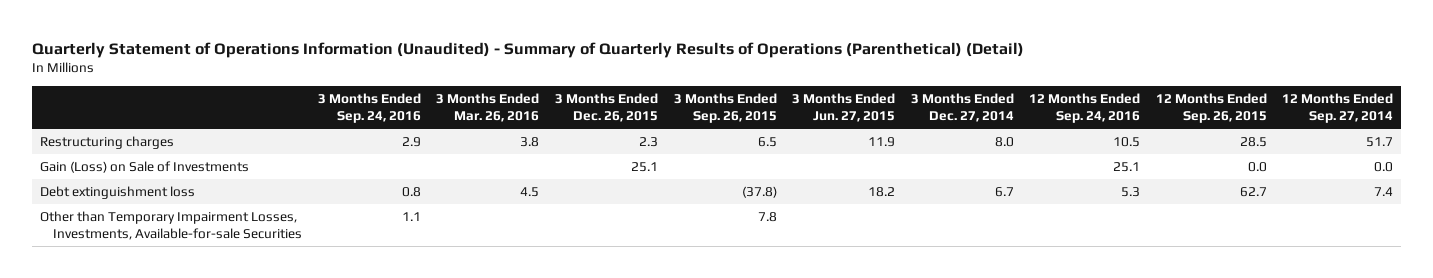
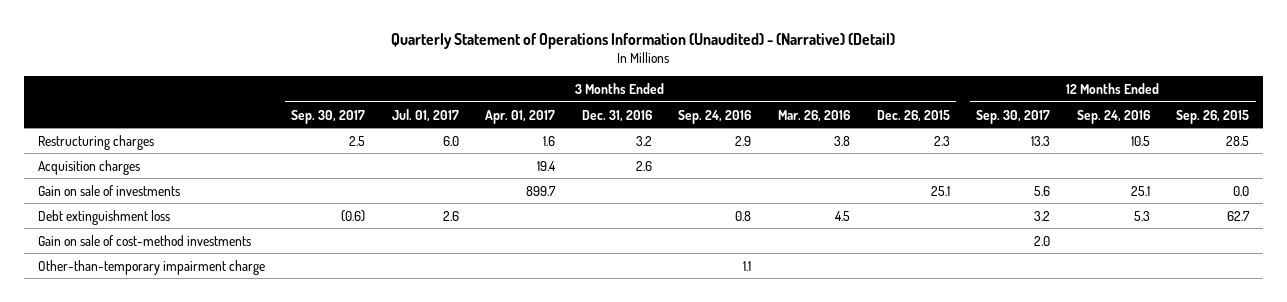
- Quarterly Statement of Operations Information (Unaudited) - Summary of Quarterly Results of Operations (Parenthetical) (Detail)
+ Quarterly Statement of Operations Information (Unaudited) - (Narrative) (Detail)
- | 3 Months Ended Sep. 24, 2016 | 3 Months Ended Mar. 26, 2016 | 3 Months Ended Dec. 26, 2015 | 3 Months Ended Sep. 26, 2015 | 3 Months Ended Jun. 27, 2015 | 3 Months Ended Dec. 27, 2014 | 12 Months Ended Sep. 24, 2016 | 12 Months Ended Sep. 26, 2015 | 12 Months Ended Sep. 27, 2014
+ | 3 Months Ended Sep. 30, 2017 | 3 Months Ended Jul. 01, 2017 | 3 Months Ended Apr. 01, 2017 | 3 Months Ended Dec. 31, 2016 | 3 Months Ended Sep. 24, 2016 | 3 Months Ended Mar. 26, 2016 | 3 Months Ended Dec. 26, 2015 | 12 Months Ended Sep. 30, 2017 | 12 Months Ended Sep. 24, 2016 | 12 Months Ended Sep. 26, 2015
- Gain (Loss) on Sale of Investments | | | 25.1 | | | | 25.1 | 0.0 | 0.0
+ Acquisition charges | | | 19.4 | 2.6 | | | | | |
+ Gain on sale of investments | | | 899.7 | | | | 25.1 | 5.6 | 25.1 | 0.0
- Other than Temporary Impairment Losses, Investments, Available-for-sale Securities | 1.1 | | | 7.8 | | | | |
+ Gain on sale of cost-method investments | | | | | | | | 2.0 | |
+ Other-than-temporary impairment charge | | | | | 1.1 | | | | |

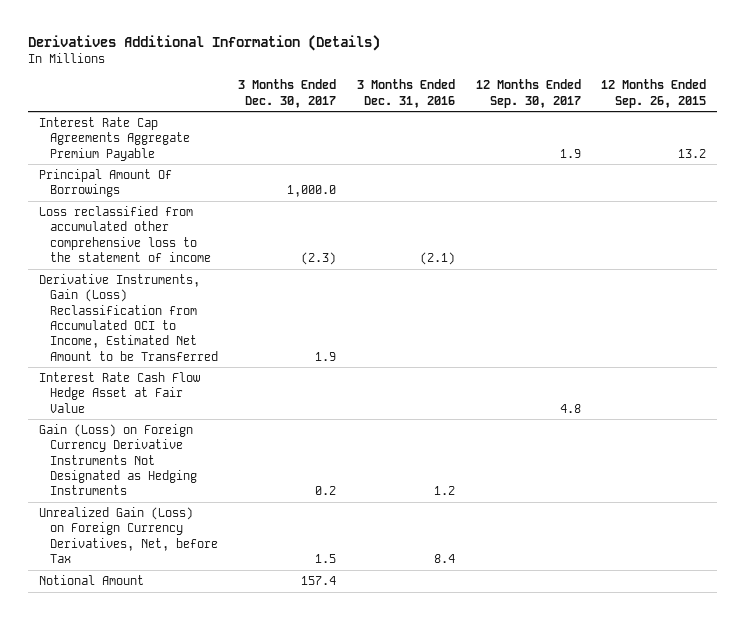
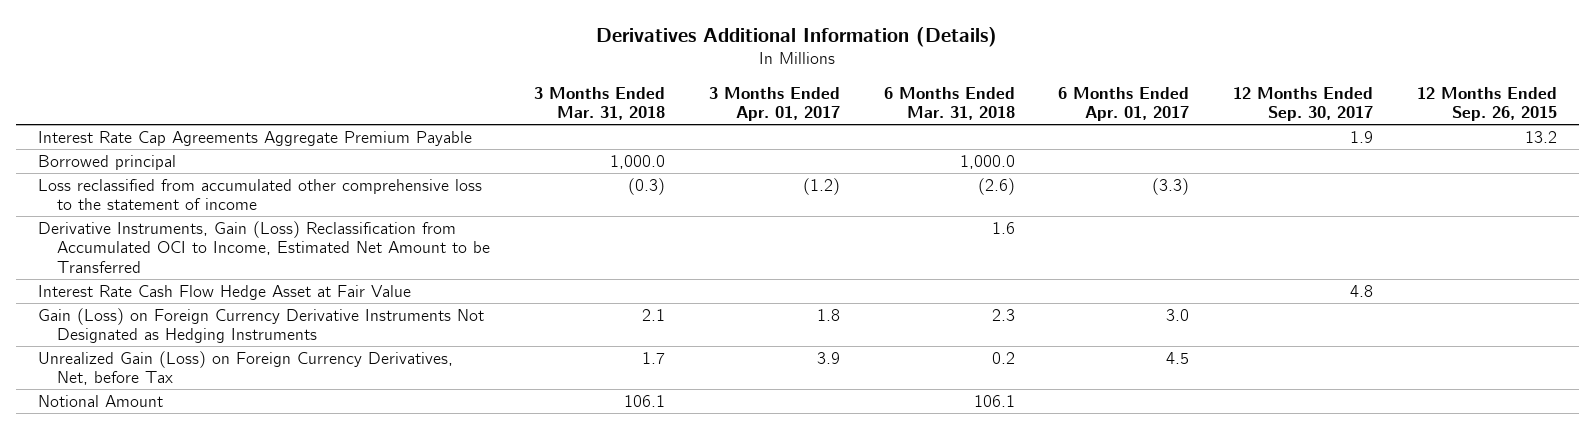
- | 3 Months Ended Dec. 30, 2017 | 3 Months Ended Dec. 31, 2016 | 12 Months Ended Sep. 30, 2017 | 12 Months Ended Sep. 26, 2015
+ | 3 Months Ended Mar. 31, 2018 | 3 Months Ended Apr. 01, 2017 | 6 Months Ended Mar. 31, 2018 | 6 Months Ended Apr. 01, 2017 | 12 Months Ended Sep. 30, 2017 | 12 Months Ended Sep. 26, 2015
- Principal Amount Of Borrowings | 1,000.0 | | |
+ Borrowed principal | 1,000.0 | | 1,000.0 | | |

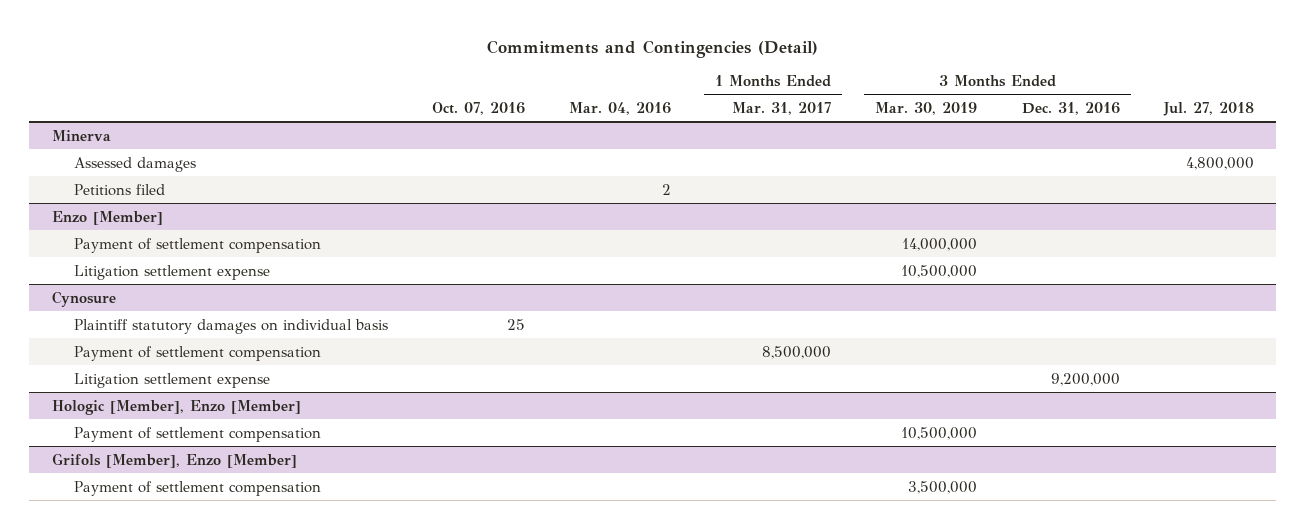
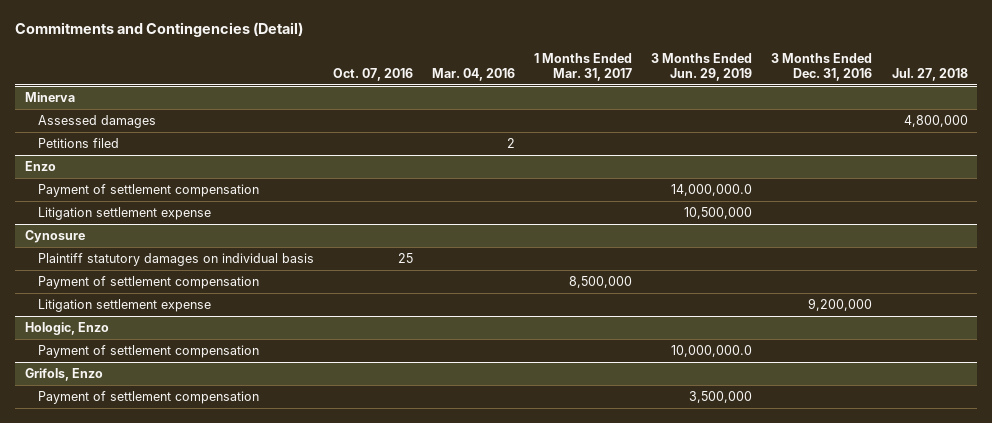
- | Oct. 07, 2016 | Mar. 04, 2016 | 1 Months Ended Mar. 31, 2017 | 3 Months Ended Mar. 30, 2019 | 3 Months Ended Dec. 31, 2016 | Jul. 27, 2018
+ | Oct. 07, 2016 | Mar. 04, 2016 | 1 Months Ended Mar. 31, 2017 | 3 Months Ended Jun. 29, 2019 | 3 Months Ended Dec. 31, 2016 | Jul. 27, 2018
- Enzo [Member]
+ Enzo
- Hologic [Member], Enzo [Member]
+ Hologic, Enzo
- Grifols [Member], Enzo [Member]
+ Grifols, Enzo

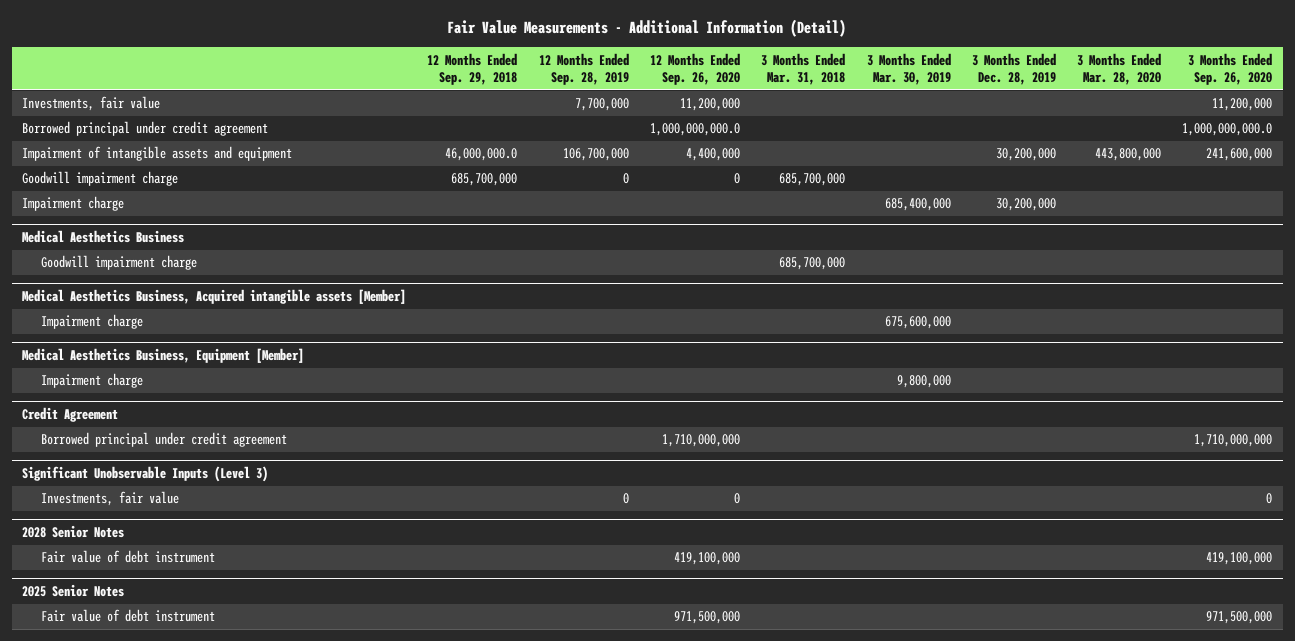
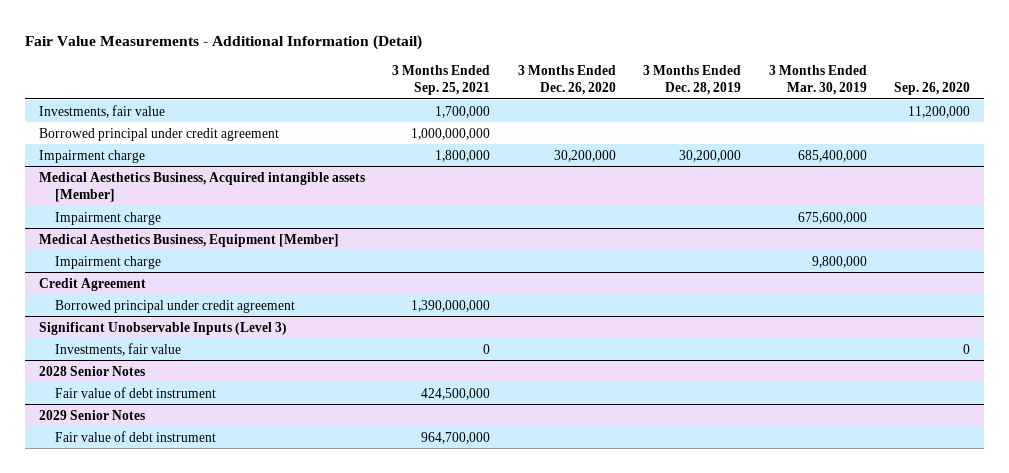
- | 12 Months Ended Sep. 29, 2018 | 12 Months Ended Sep. 28, 2019 | 12 Months Ended Sep. 26, 2020 | 3 Months Ended Mar. 31, 2018 | 3 Months Ended Mar. 30, 2019 | 3 Months Ended Dec. 28, 2019 | 3 Months Ended Mar. 28, 2020 | 3 Months Ended Sep. 26, 2020
+ | 3 Months Ended Sep. 25, 2021 | 3 Months Ended Dec. 26, 2020 | 3 Months Ended Dec. 28, 2019 | 3 Months Ended Mar. 30, 2019 | Sep. 26, 2020
- Impairment of intangible assets and equipment | 46,000,000.0 | 106,700,000 | 4,400,000 | | | 30,200,000 | 443,800,000 | 241,600,000
- Goodwill impairment charge | 685,700,000 | 0 | 0 | 685,700,000 | | | |
- Medical Aesthetics Business
- Goodwill impairment charge | | | | 685,700,000 | | | |
- 2025 Senior Notes
- Fair value of debt instrument | | | 971,500,000 | | | | | 971,500,000
+ 2029 Senior Notes
+ Fair value of debt instrument | 964,700,000 | | | |

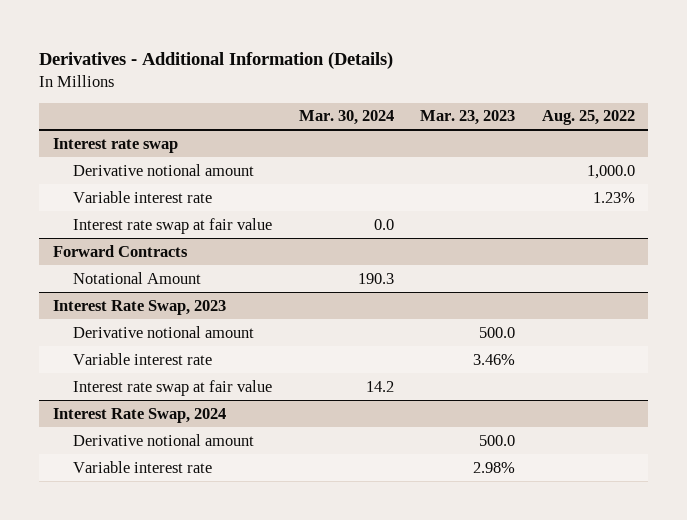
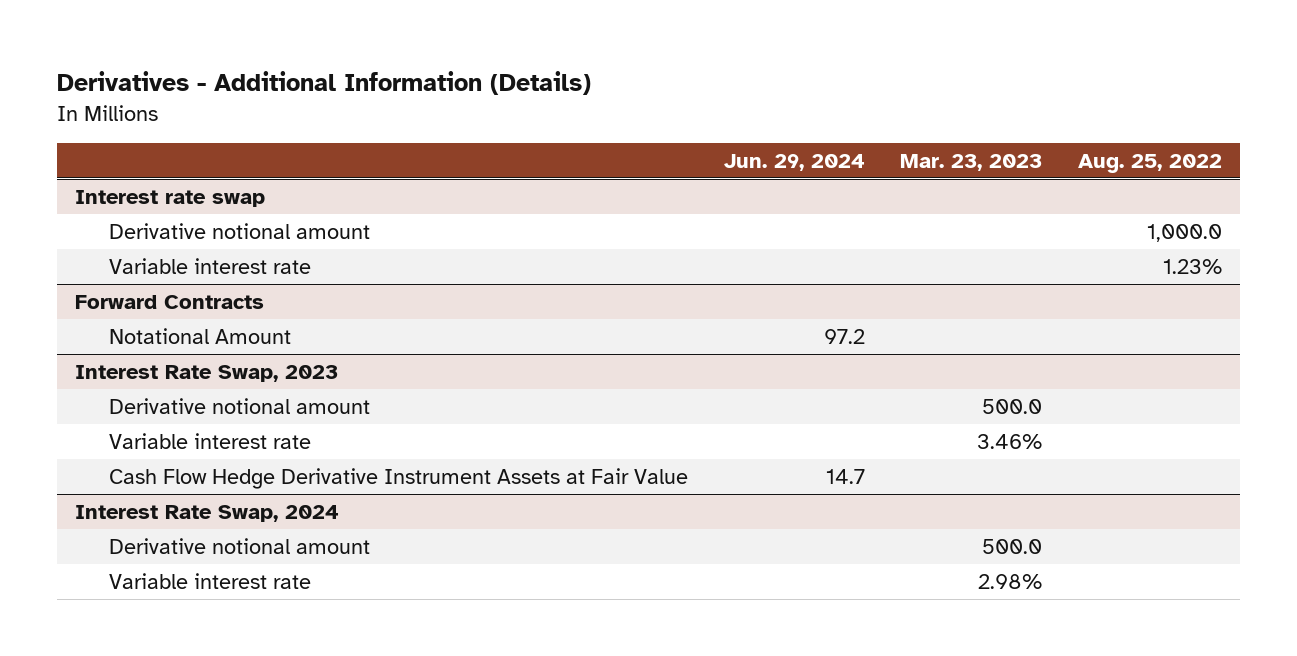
- | Mar. 30, 2024 | Mar. 23, 2023 | Aug. 25, 2022
+ | Jun. 29, 2024 | Mar. 23, 2023 | Aug. 25, 2022
@ Interest rate swap
- Interest rate swap at fair value | 0.0 | |
@ Interest Rate Swap, 2023
- Interest rate swap at fair value | 14.2 | |
+ Cash Flow Hedge Derivative Instrument Assets at Fair Value | 14.7 | |

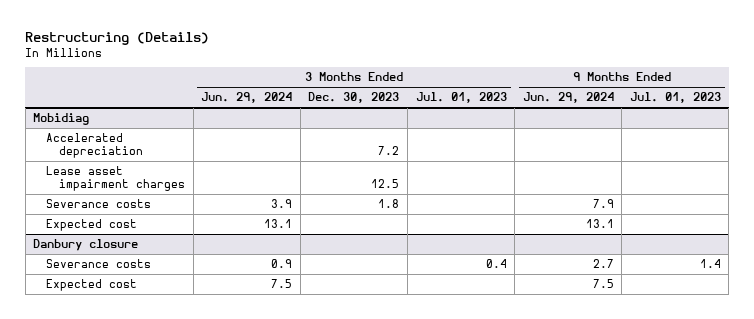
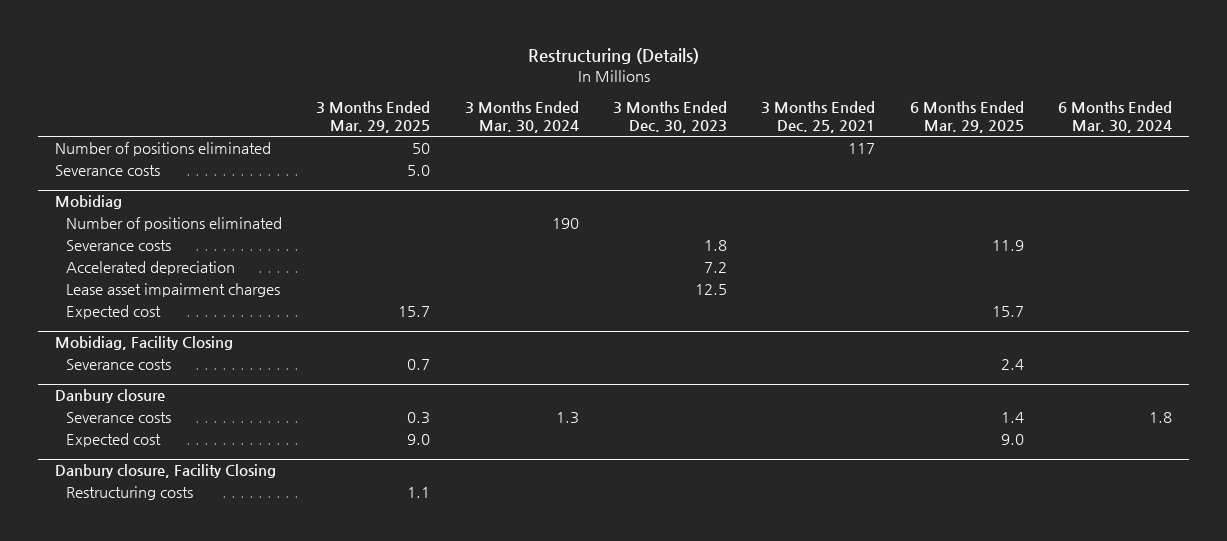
- | 3 Months Ended Jun. 29, 2024 | 3 Months Ended Dec. 30, 2023 | 3 Months Ended Jul. 01, 2023 | 9 Months Ended Jun. 29, 2024 | 9 Months Ended Jul. 01, 2023
+ | 3 Months Ended Mar. 29, 2025 | 3 Months Ended Mar. 30, 2024 | 3 Months Ended Dec. 30, 2023 | 3 Months Ended Dec. 25, 2021 | 6 Months Ended Mar. 29, 2025 | 6 Months Ended Mar. 30, 2024
+ Number of positions eliminated | 50 | | | 117 | |
+ Severance costs | 5.0 | | | | |
@ Mobidiag
+ Number of positions eliminated | | 190 | | | |
moved up: Severance costs | | | 1.8 | | 11.9 |
+ Mobidiag, Facility Closing
+ Severance costs | 0.7 | | | | 2.4 |
+ Danbury closure, Facility Closing
+ Restructuring costs | 1.1 | | | | |

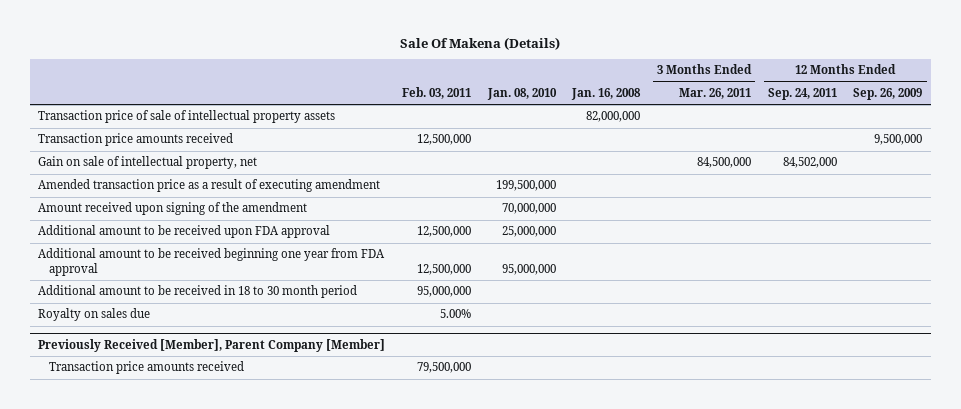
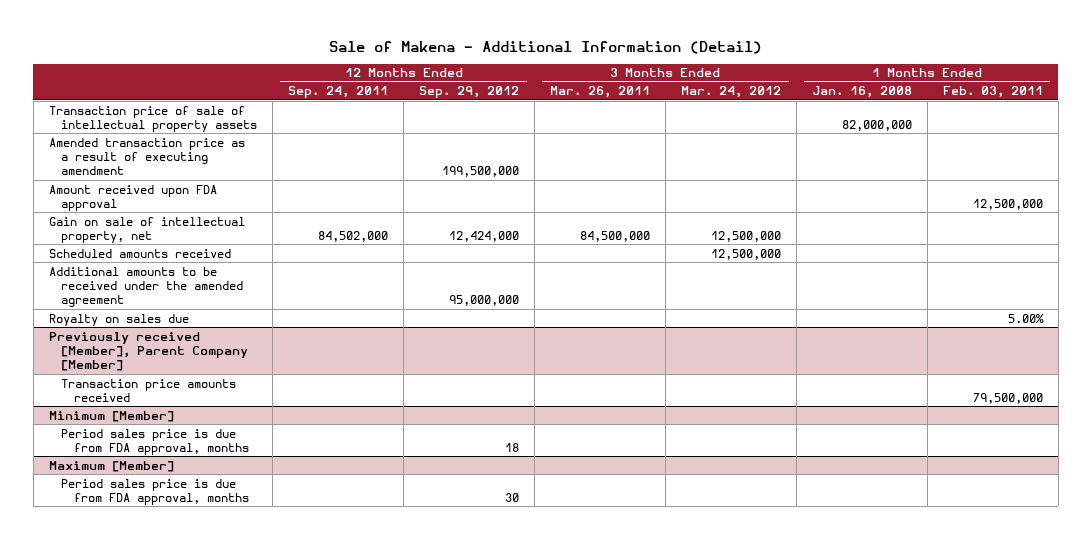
- Sale Of Makena (Details)
+ Sale of Makena - Additional Information (Detail)
- | Feb. 03, 2011 | Jan. 08, 2010 | Jan. 16, 2008 | 3 Months Ended Mar. 26, 2011 | 12 Months Ended Sep. 24, 2011 | 12 Months Ended Sep. 26, 2009
+ | 12 Months Ended Sep. 24, 2011 | 12 Months Ended Sep. 29, 2012 | 3 Months Ended Mar. 26, 2011 | 3 Months Ended Mar. 24, 2012 | 1 Months Ended Jan. 16, 2008 | 1 Months Ended Feb. 03, 2011
- Transaction price amounts received | 12,500,000 | | | | | 9,500,000
- Amount received upon signing of the amendment | | 70,000,000 | | | |
- Additional amount to be received upon FDA approval | 12,500,000 | 25,000,000 | | | |
- Additional amount to be received beginning one year from FDA approval | 12,500,000 | 95,000,000 | | | |
- Additional amount to be received in 18 to 30 month period | 95,000,000 | | | | |
+ Amount received upon FDA approval | | | | | | 12,500,000
moved down: Gain on sale of intellectual property, net | 84,502,000 | 12,424,000 | 84,500,000 | 12,500,000 | |
+ Scheduled amounts received | | | | 12,500,000 | |
+ Additional amounts to be received under the amended agreement | | 95,000,000 | | | |
- Previously Received [Member], Parent Company [Member]
+ Previously received [Member], Parent Company [Member]
+ Minimum [Member]
+ Period sales price is due from FDA approval, months | | 18 | | | |
+ Maximum [Member]
+ Period sales price is due from FDA approval, months | | 30 | | | |

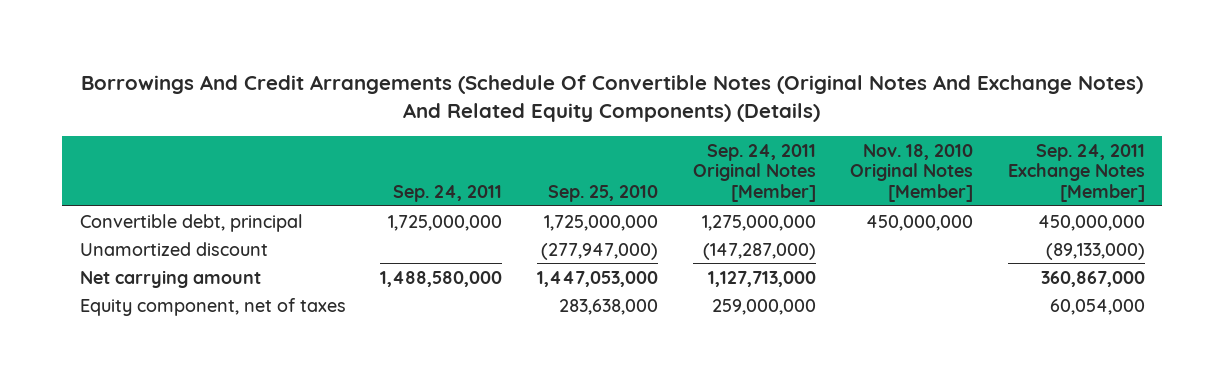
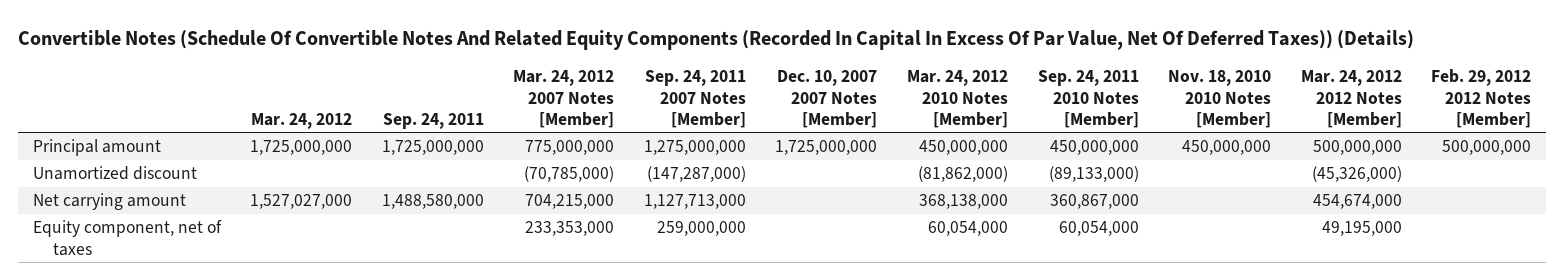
- Borrowings And Credit Arrangements (Schedule Of Convertible Notes (Original Notes And Exchange Notes) And Related Equity Components) (Details)
+ Convertible Notes (Schedule Of Convertible Notes And Related Equity Components (Recorded In Capital In Excess Of Par Value, Net Of Deferred Taxes)) (Details)
- | Sep. 24, 2011 | Sep. 25, 2010 | Sep. 24, 2011 Original Notes [Member] | Nov. 18, 2010 Original Notes [Member] | Sep. 24, 2011 Exchange Notes [Member]
+ | Mar. 24, 2012 | Sep. 24, 2011 | Mar. 24, 2012 2007 Notes [Member] | Sep. 24, 2011 2007 Notes [Member] | Dec. 10, 2007 2007 Notes [Member] | Mar. 24, 2012 2010 Notes [Member] | Sep. 24, 2011 2010 Notes [Member] | Nov. 18, 2010 2010 Notes [Member] | Mar. 24, 2012 2012 Notes [Member] | Feb. 29, 2012 2012 Notes [Member]
- Convertible debt, principal | 1,725,000,000 | 1,725,000,000 | 1,275,000,000 | 450,000,000 | 450,000,000
+ Principal amount | 1,725,000,000 | 1,725,000,000 | 775,000,000 | 1,275,000,000 | 1,725,000,000 | 450,000,000 | 450,000,000 | 450,000,000 | 500,000,000 | 500,000,000

